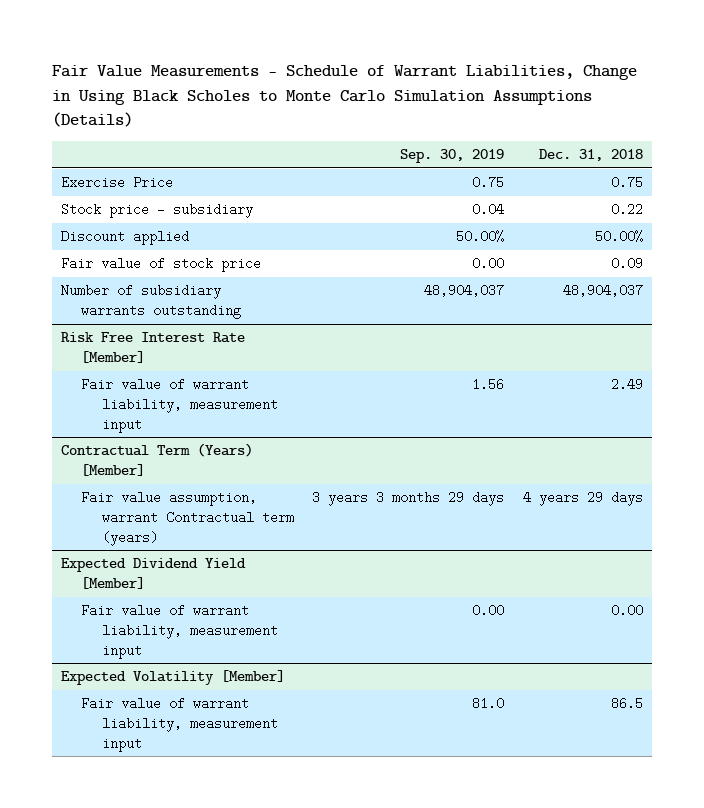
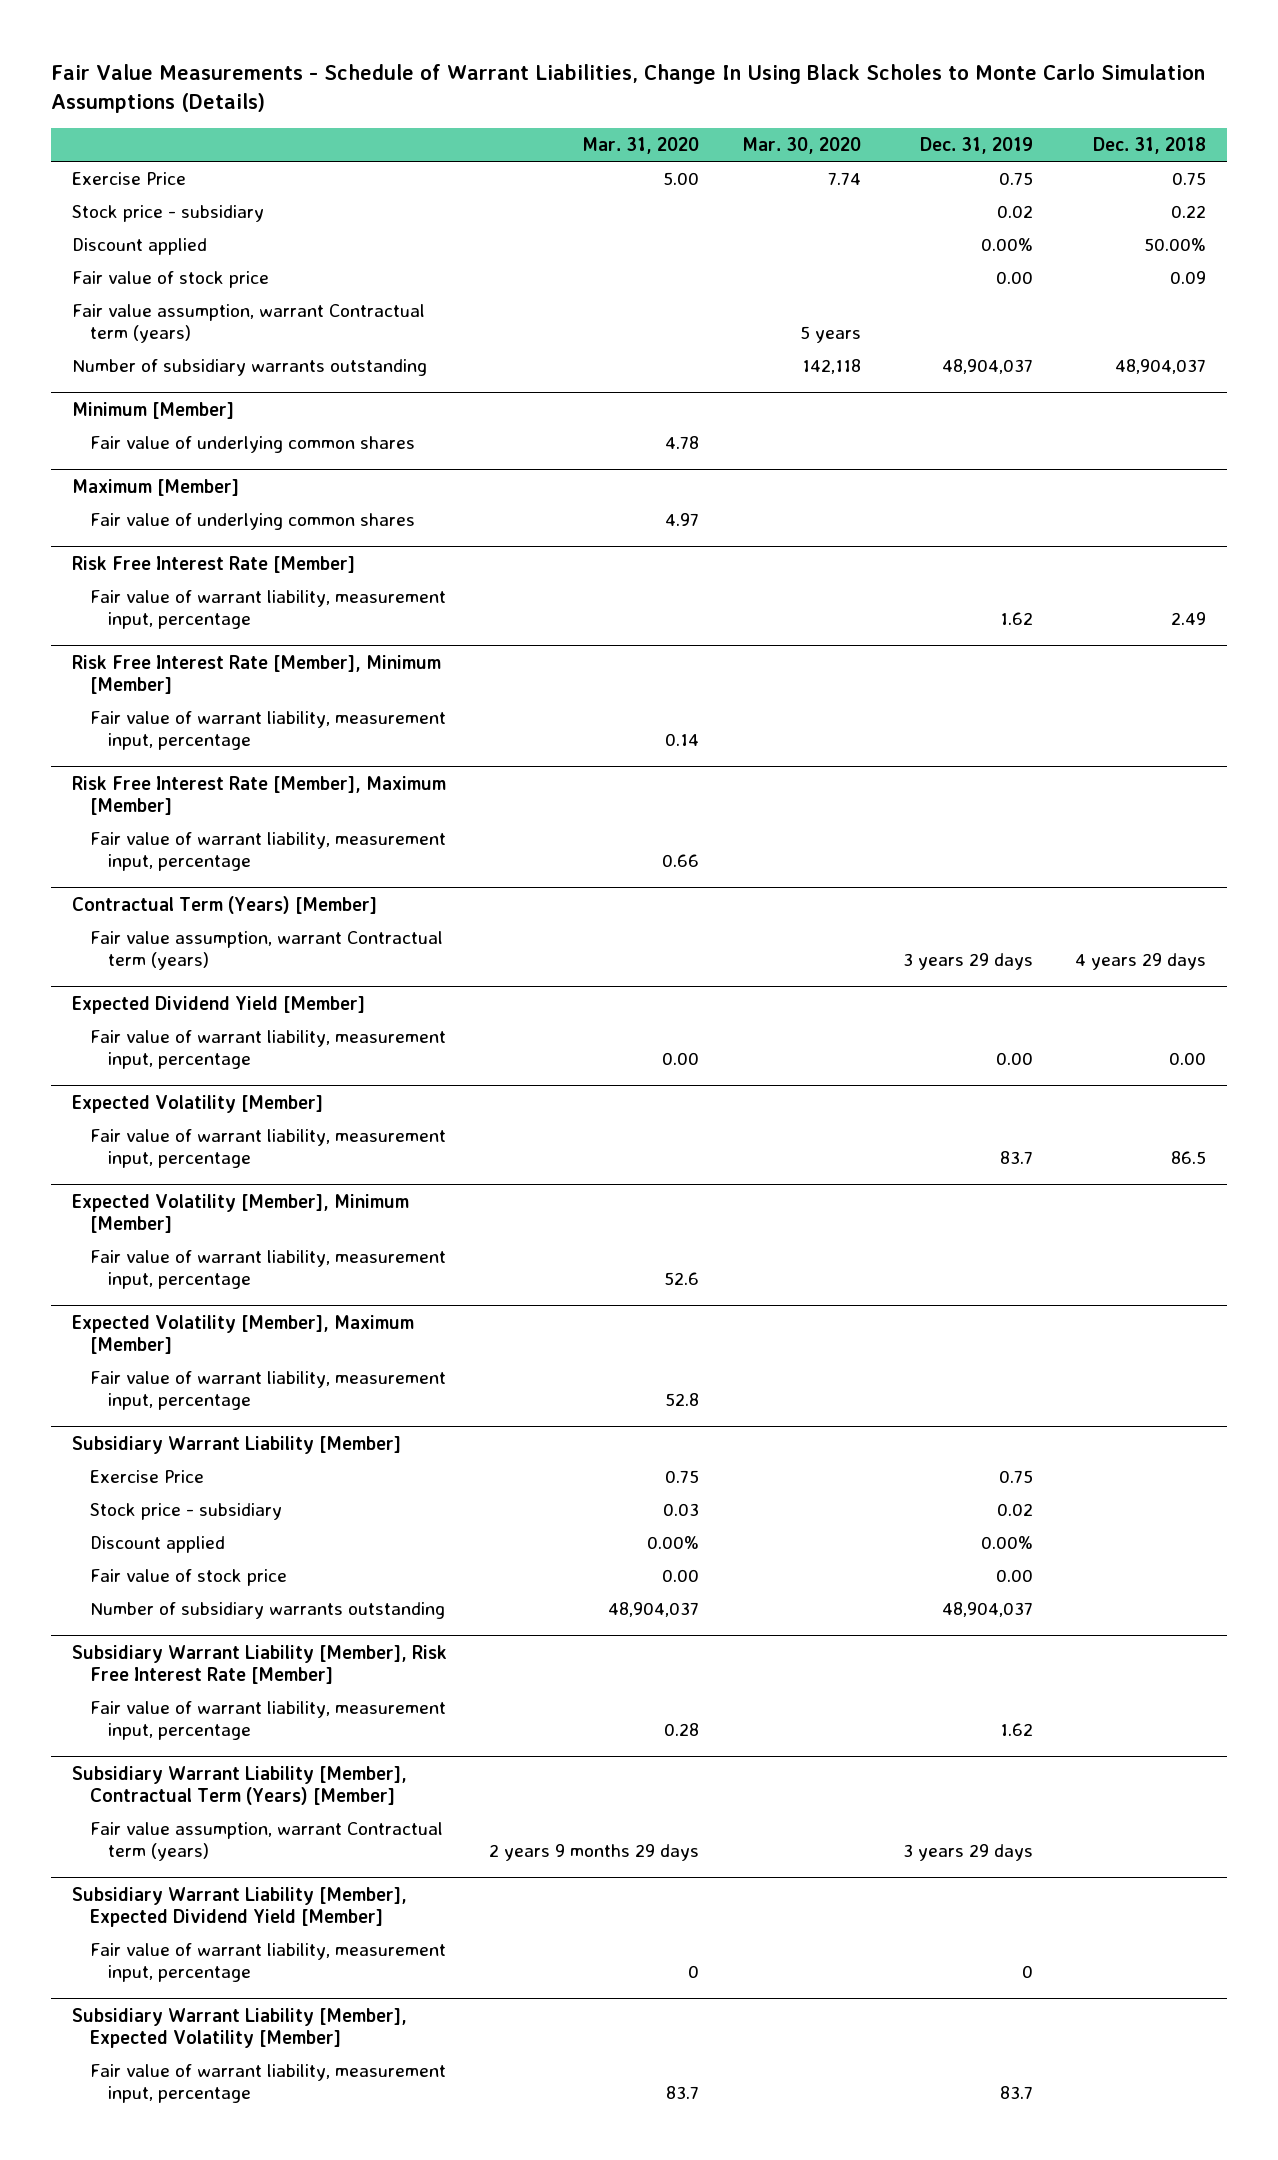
- Fair Value Measurements - Schedule of Warrant Liabilities, Change in Using Black Scholes to Monte Carlo Simulation Assumptions (Details)
+ Fair Value Measurements - Schedule of Warrant Liabilities, Change In Using Black Scholes to Monte Carlo Simulation Assumptions (Details)
- | Sep. 30, 2019 | Dec. 31, 2018
+ | Mar. 31, 2020 | Mar. 30, 2020 | Dec. 31, 2019 | Dec. 31, 2018
+ Fair value assumption, warrant Contractual term (years) | | 5 years | |
+ Minimum [Member]
+ Fair value of underlying common shares | 4.78 | | |
+ Maximum [Member]
+ Fair value of underlying common shares | 4.97 | | |
@ Risk Free Interest Rate [Member]
- Fair value of warrant liability, measurement input | 1.56 | 2.49
+ Fair value of warrant liability, measurement input, percentage | | | 1.62 | 2.49
+ Risk Free Interest Rate [Member], Minimum [Member]
+ Fair value of warrant liability, measurement input, percentage | 0.14 | | |
+ Risk Free Interest Rate [Member], Maximum [Member]
+ Fair value of warrant liability, measurement input, percentage | 0.66 | | |
@ Expected Dividend Yield [Member]
- Fair value of warrant liability, measurement input | 0.00 | 0.00
+ Fair value of warrant liability, measurement input, percentage | 0.00 | | 0.00 | 0.00
@ Expected Volatility [Member]
- Fair value of warrant liability, measurement input | 81.0 | 86.5
+ Fair value of warrant liability, measurement input, percentage | | | 83.7 | 86.5
+ Expected Volatility [Member], Minimum [Member]
+ Fair value of warrant liability, measurement input, percentage | 52.6 | | |
+ Expected Volatility [Member], Maximum [Member]
+ Fair value of warrant liability, measurement input, percentage | 52.8 | | |
+ Subsidiary Warrant Liability [Member]
+ Exercise Price | 0.75 | | 0.75 |
+ Stock price - subsidiary | 0.03 | | 0.02 |
+ Discount applied | 0.00% | | 0.00% |
+ Fair value of stock price | 0.00 | | 0.00 |
+ Number of subsidiary warrants outstanding | 48,904,037 | | 48,904,037 |
+ Subsidiary Warrant Liability [Member], Risk Free Interest Rate [Member]
+ Fair value of warrant liability, measurement input, percentage | 0.28 | | 1.62 |
+ Subsidiary Warrant Liability [Member], Contractual Term (Years) [Member]
+ Fair value assumption, warrant Contractual term (years) | 2 years 9 months 29 days | | 3 years 29 days |
+ Subsidiary Warrant Liability [Member], Expected Dividend Yield [Member]
+ Fair value of warrant liability, measurement input, percentage | 0 | | 0 |
+ Subsidiary Warrant Liability [Member], Expected Volatility [Member]
+ Fair value of warrant liability, measurement input, percentage | 83.7 | | 83.7 |

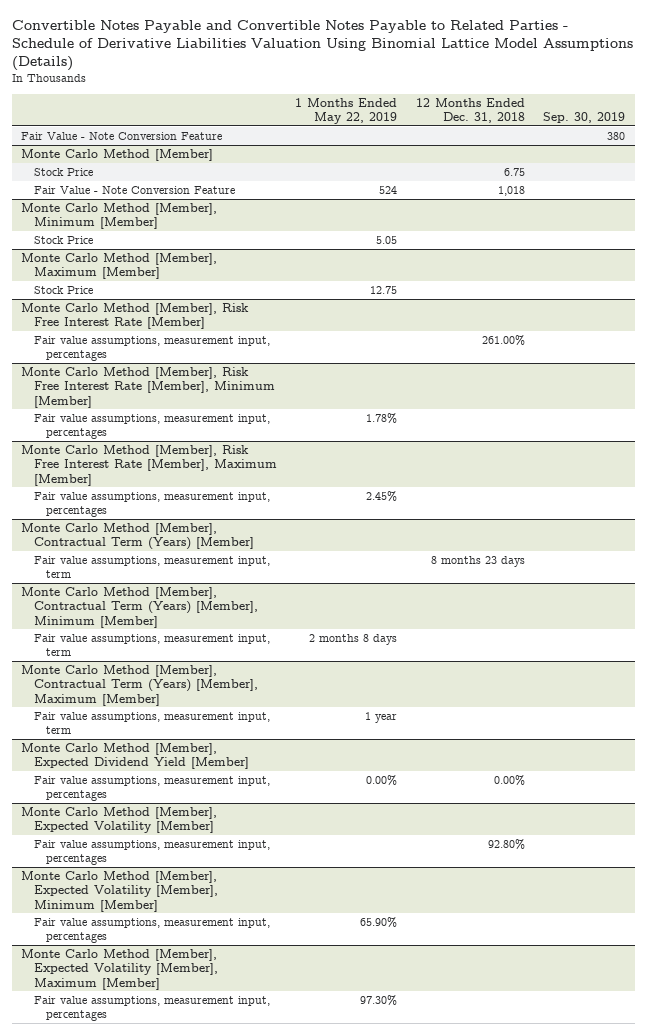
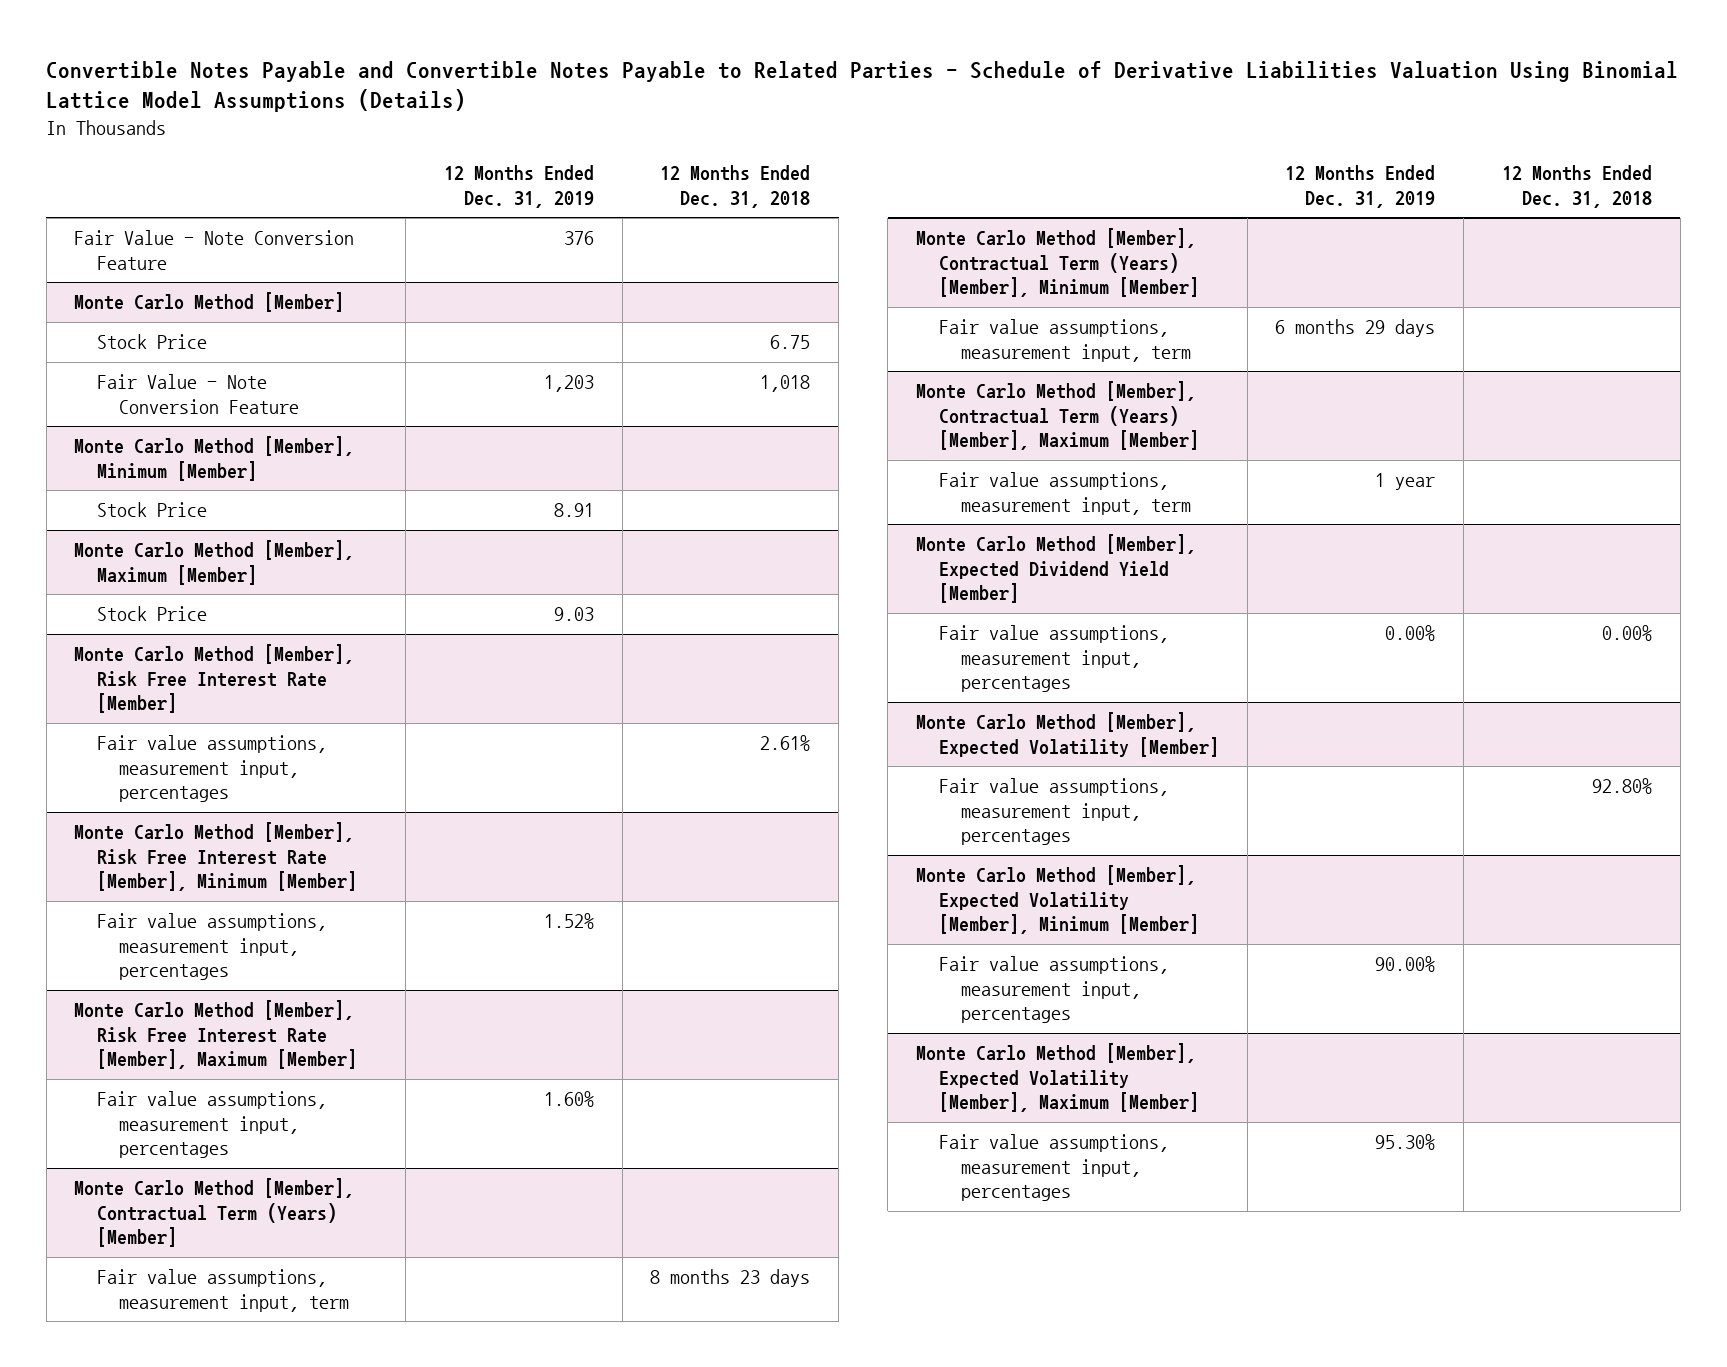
- | 1 Months Ended May 22, 2019 | 12 Months Ended Dec. 31, 2018 | Sep. 30, 2019
+ | 12 Months Ended Dec. 31, 2019 | 12 Months Ended Dec. 31, 2018
@ Monte Carlo Method [Member], Risk Free Interest Rate [Member]
- Fair value assumptions, measurement input, percentages | | 261.00% |
+ Fair value assumptions, measurement input, percentages | | 2.61%

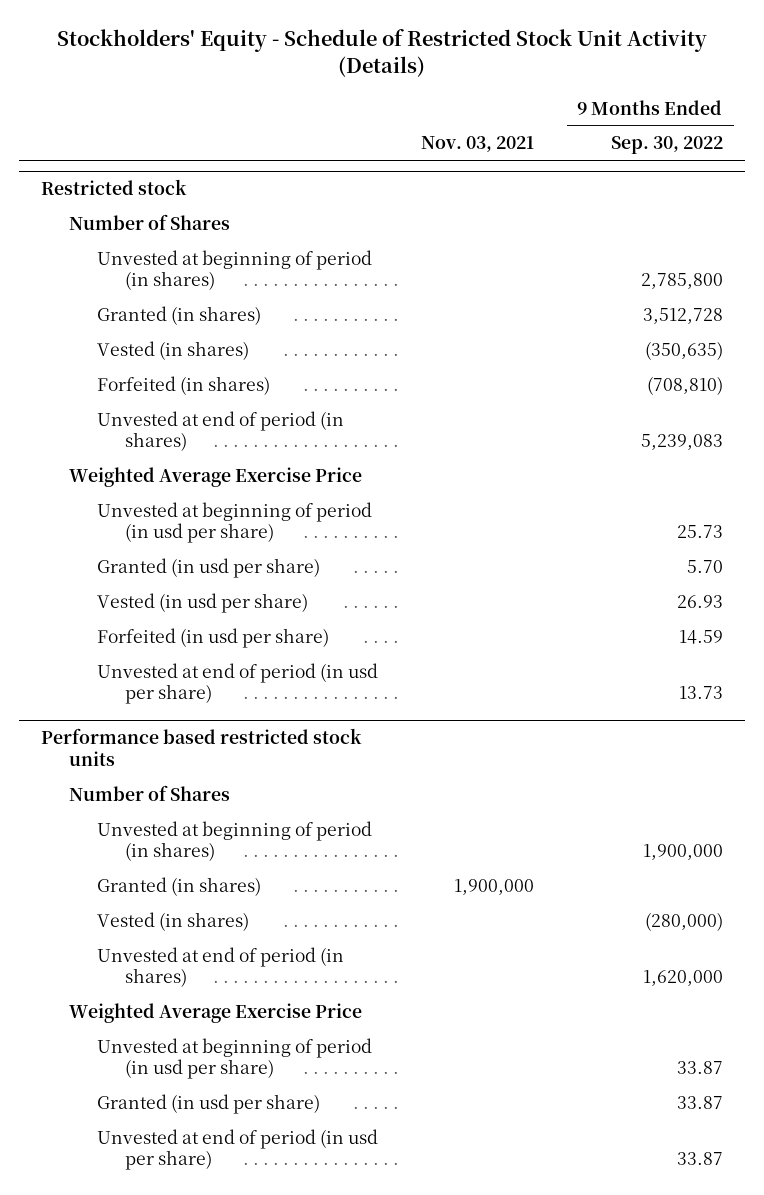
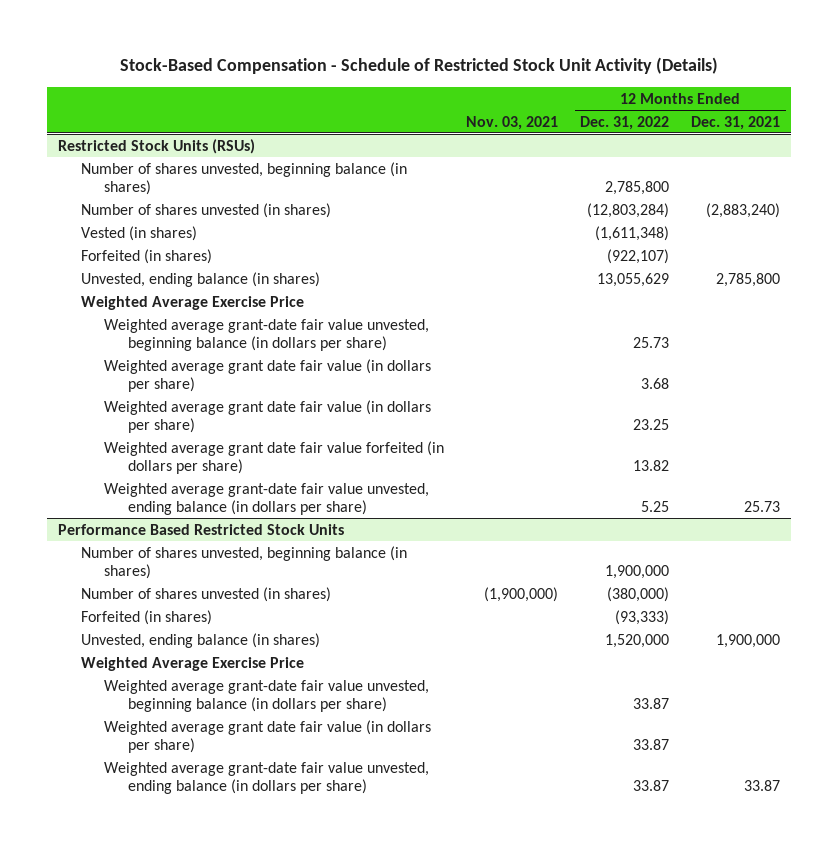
- Stockholders' Equity - Schedule of Restricted Stock Unit Activity (Details)
+ Stock-Based Compensation - Schedule of Restricted Stock Unit Activity (Details)
- | Nov. 03, 2021 | 9 Months Ended Sep. 30, 2022
+ | Nov. 03, 2021 | 12 Months Ended Dec. 31, 2022 | 12 Months Ended Dec. 31, 2021
- Restricted stock
- Number of Shares
- Unvested at beginning of period (in shares) | | 2,785,800
- Granted (in shares) | | 3,512,728
- Vested (in shares) | | (350,635)
- Forfeited (in shares) | | (708,810)
- Unvested at end of period (in shares) | | 5,239,083
- Weighted Average Exercise Price
- Unvested at beginning of period (in usd per share) | | 25.73
- Granted (in usd per share) | | 5.70
- Vested (in usd per share) | | 26.93
- Forfeited (in usd per share) | | 14.59
- Unvested at end of period (in usd per share) | | 13.73
- Performance based restricted stock units
- Number of Shares
- Unvested at beginning of period (in shares) | | 1,900,000
- Granted (in shares) | 1,900,000 |
- Vested (in shares) | | (280,000)
- Unvested at end of period (in shares) | | 1,620,000
+ Restricted Stock Units (RSUs)
+ Number of shares unvested, beginning balance (in shares) | | 2,785,800 |
+ Number of shares unvested (in shares) | | (12,803,284) | (2,883,240)
+ Vested (in shares) | | (1,611,348) |
+ Forfeited (in shares) | | (922,107) |
+ Unvested, ending balance (in shares) | | 13,055,629 | 2,785,800
+ Weighted Average Exercise Price
+ Weighted average grant-date fair value unvested, beginning balance (in dollars per share) | | 25.73 |
+ Weighted average grant date fair value (in dollars per share) | | 3.68 |
+ Weighted average grant date fair value (in dollars per share) | | 23.25 |
+ Weighted average grant date fair value forfeited (in dollars per share) | | 13.82 |
+ Weighted average grant-date fair value unvested, ending balance (in dollars per share) | | 5.25 | 25.73
+ Performance Based Restricted Stock Units
+ Number of shares unvested, beginning balance (in shares) | | 1,900,000 |
+ Number of shares unvested (in shares) | (1,900,000) | (380,000) |
+ Forfeited (in shares) | | (93,333) |
+ Unvested, ending balance (in shares) | | 1,520,000 | 1,900,000
- Unvested at beginning of period (in usd per share) | | 33.87
- Granted (in usd per share) | | 33.87
- Unvested at end of period (in usd per share) | | 33.87
+ Weighted average grant-date fair value unvested, beginning balance (in dollars per share) | | 33.87 |
+ Weighted average grant date fair value (in dollars per share) | | 33.87 |
+ Weighted average grant-date fair value unvested, ending balance (in dollars per share) | | 33.87 | 33.87

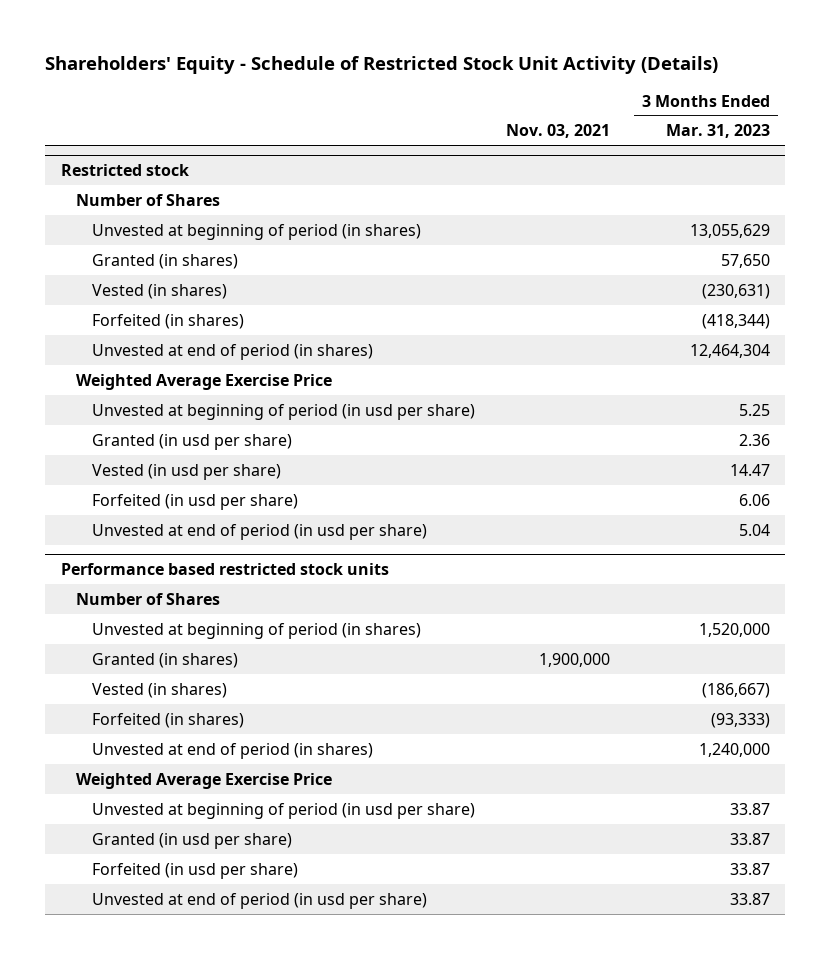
- Stock-Based Compensation - Schedule of Restricted Stock Unit Activity (Details)
+ Shareholders' Equity - Schedule of Restricted Stock Unit Activity (Details)
- | Nov. 03, 2021 | 12 Months Ended Dec. 31, 2022 | 12 Months Ended Dec. 31, 2021
+ | Nov. 03, 2021 | 3 Months Ended Mar. 31, 2023
- Restricted Stock Units (RSUs)
- Number of shares unvested, beginning balance (in shares) | | 2,785,800 |
- Number of shares unvested (in shares) | | (12,803,284) | (2,883,240)
- Vested (in shares) | | (1,611,348) |
- Forfeited (in shares) | | (922,107) |
- Unvested, ending balance (in shares) | | 13,055,629 | 2,785,800
- Weighted Average Exercise Price
- Weighted average grant-date fair value unvested, beginning balance (in dollars per share) | | 25.73 |
- Weighted average grant date fair value (in dollars per share) | | 3.68 |
- Weighted average grant date fair value (in dollars per share) | | 23.25 |
- Weighted average grant date fair value forfeited (in dollars per share) | | 13.82 |
- Weighted average grant-date fair value unvested, ending balance (in dollars per share) | | 5.25 | 25.73
- Performance Based Restricted Stock Units
- Number of shares unvested, beginning balance (in shares) | | 1,900,000 |
- Number of shares unvested (in shares) | (1,900,000) | (380,000) |
+ Restricted stock
+ Number of Shares
+ Unvested at beginning of period (in shares) | | 13,055,629
+ Granted (in shares) | | 57,650
+ Vested (in shares) | | (230,631)
+ Forfeited (in shares) | | (418,344)
+ Unvested at end of period (in shares) | | 12,464,304
+ Weighted Average Exercise Price
+ Unvested at beginning of period (in usd per share) | | 5.25
+ Granted (in usd per share) | | 2.36
+ Vested (in usd per share) | | 14.47
+ Forfeited (in usd per share) | | 6.06
+ Unvested at end of period (in usd per share) | | 5.04
+ Performance based restricted stock units
+ Number of Shares
+ Unvested at beginning of period (in shares) | | 1,520,000
+ Granted (in shares) | 1,900,000 |
+ Vested (in shares) | | (186,667)
- Unvested, ending balance (in shares) | | 1,520,000 | 1,900,000
+ Unvested at end of period (in shares) | | 1,240,000
- Weighted average grant-date fair value unvested, beginning balance (in dollars per share) | | 33.87 |
- Weighted average grant date fair value (in dollars per share) | | 33.87 |
- Weighted average grant-date fair value unvested, ending balance (in dollars per share) | | 33.87 | 33.87
+ Unvested at beginning of period (in usd per share) | | 33.87
+ Granted (in usd per share) | | 33.87
+ Forfeited (in usd per share) | | 33.87
+ Unvested at end of period (in usd per share) | | 33.87

